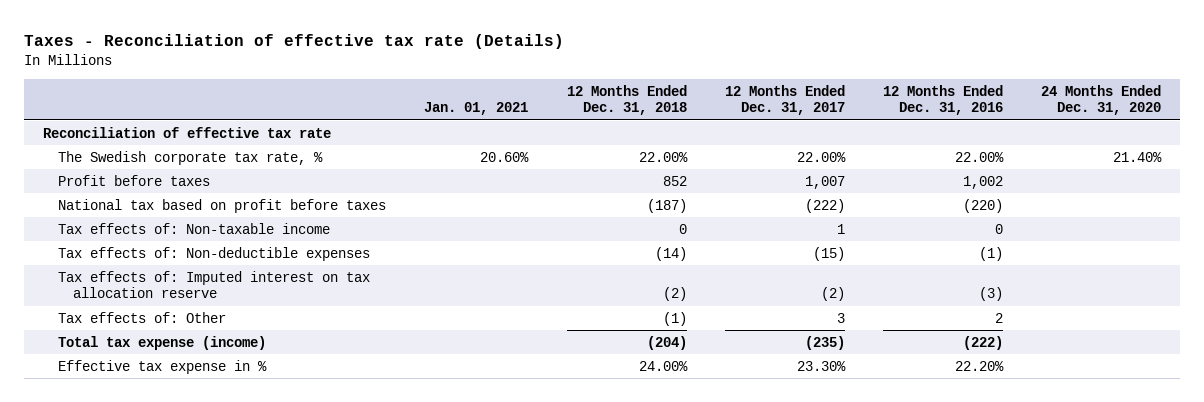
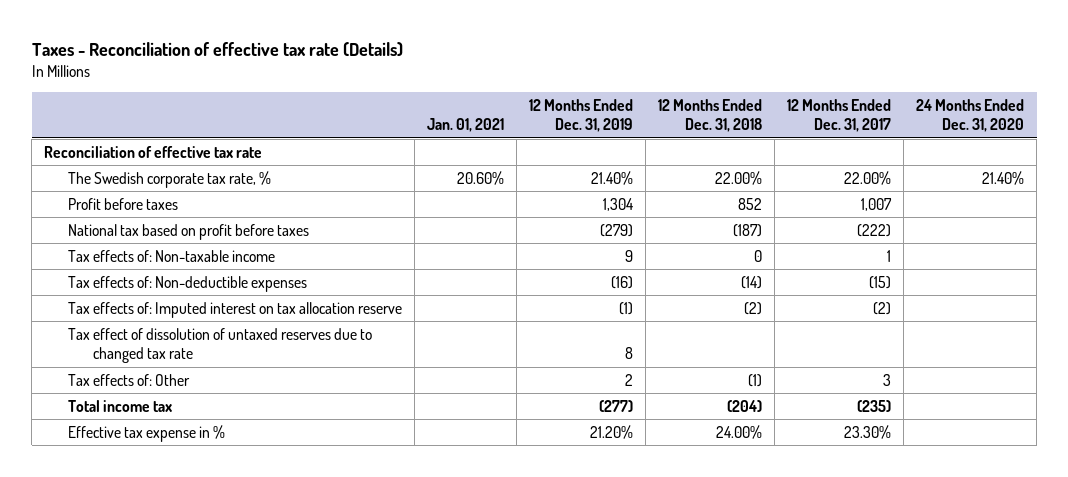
- | Jan. 01, 2021 | 12 Months Ended Dec. 31, 2018 | 12 Months Ended Dec. 31, 2017 | 12 Months Ended Dec. 31, 2016 | 24 Months Ended Dec. 31, 2020
+ | Jan. 01, 2021 | 12 Months Ended Dec. 31, 2019 | 12 Months Ended Dec. 31, 2018 | 12 Months Ended Dec. 31, 2017 | 24 Months Ended Dec. 31, 2020
+ Tax effect of dissolution of untaxed reserves due to changed tax rate | | 8 | | |
- Total tax expense (income) | | (204) | (235) | (222) |
+ Total income tax | | (277) | (204) | (235) |

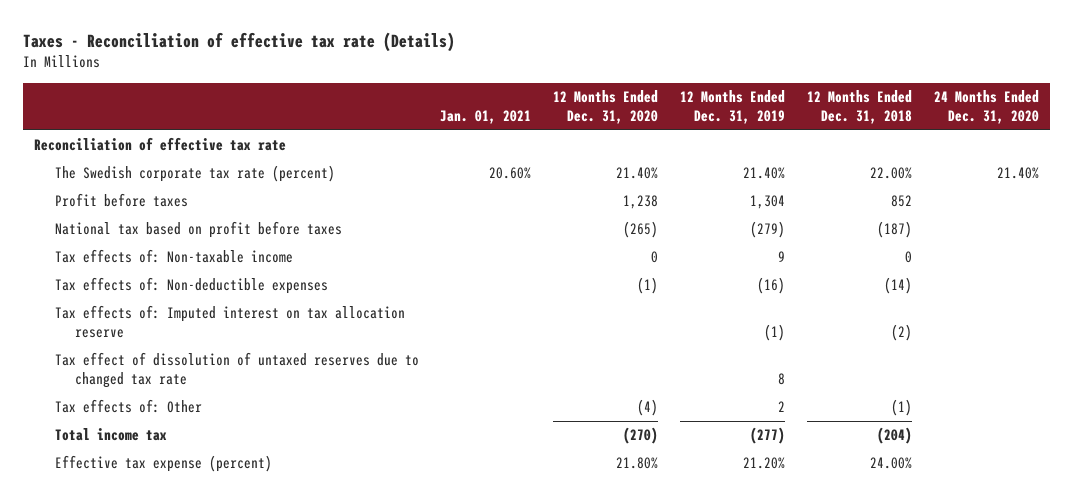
- | Jan. 01, 2021 | 12 Months Ended Dec. 31, 2019 | 12 Months Ended Dec. 31, 2018 | 12 Months Ended Dec. 31, 2017 | 24 Months Ended Dec. 31, 2020
+ | Jan. 01, 2021 | 12 Months Ended Dec. 31, 2020 | 12 Months Ended Dec. 31, 2019 | 12 Months Ended Dec. 31, 2018 | 24 Months Ended Dec. 31, 2020
- The Swedish corporate tax rate, % | 20.60% | 21.40% | 22.00% | 22.00% | 21.40%
+ The Swedish corporate tax rate (percent) | 20.60% | 21.40% | 21.40% | 22.00% | 21.40%
- Effective tax expense in % | | 21.20% | 24.00% | 23.30% |
+ Effective tax expense (percent) | | 21.80% | 21.20% | 24.00% |

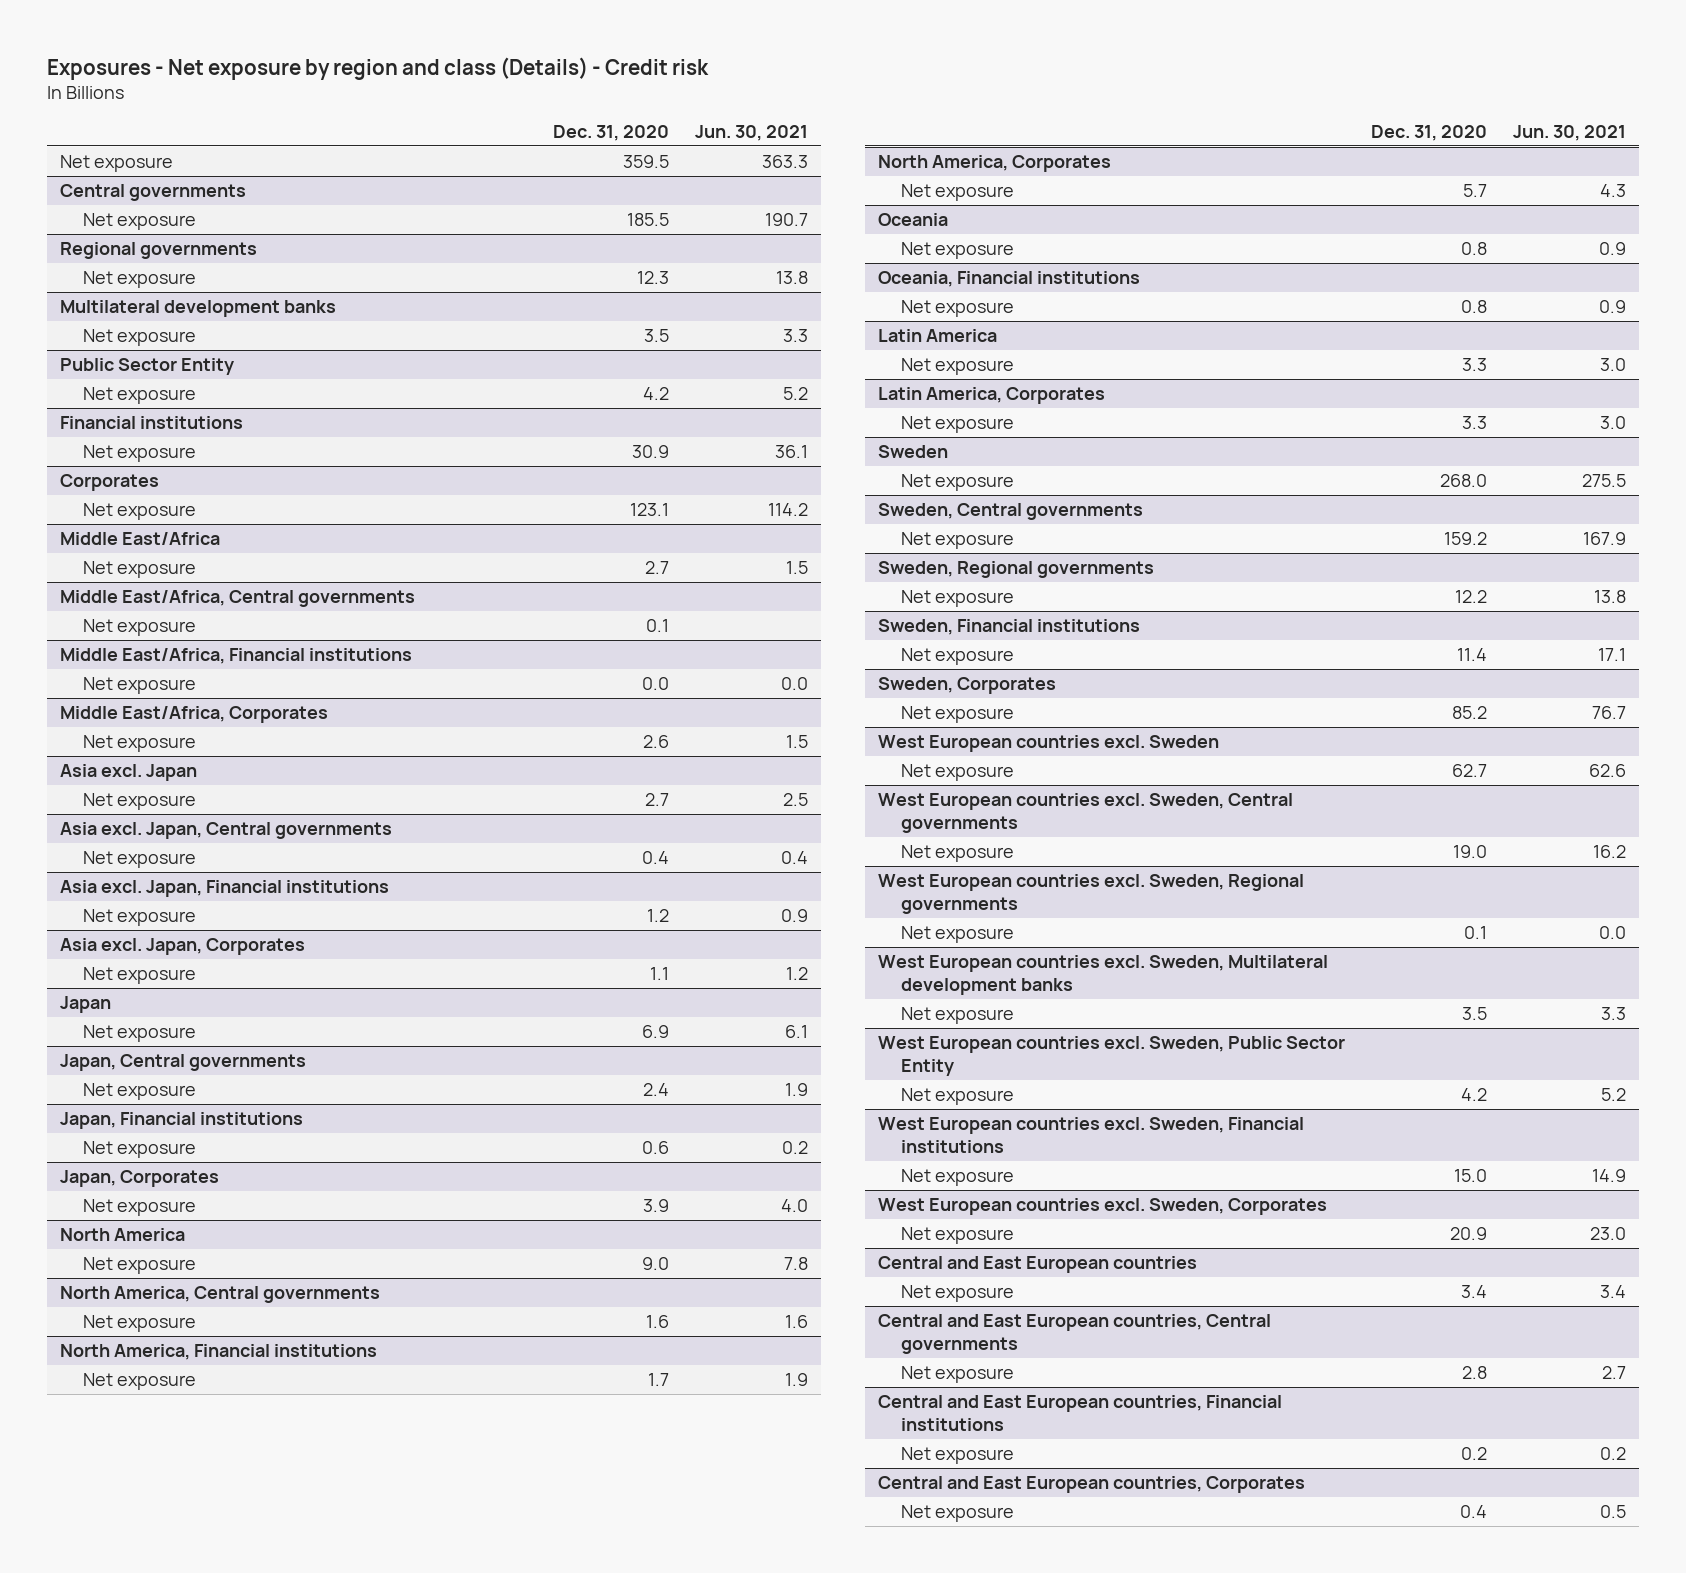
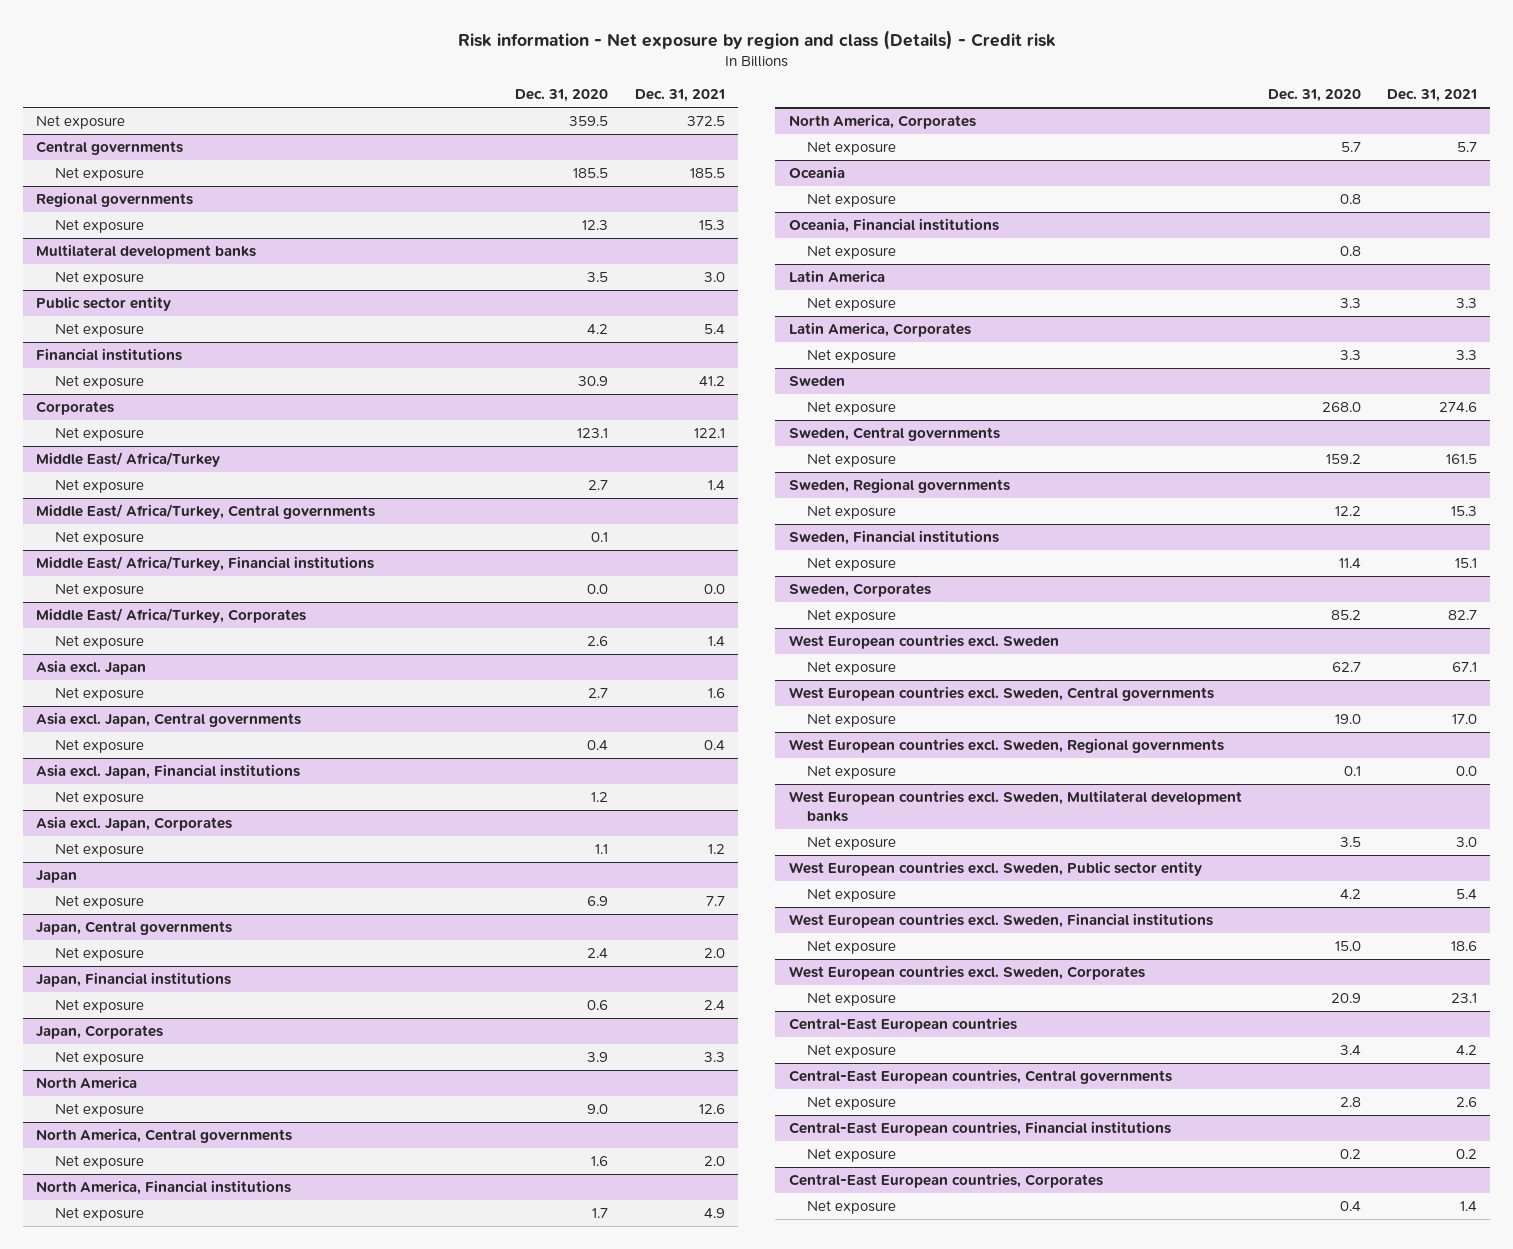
- Exposures - Net exposure by region and class (Details) - Credit risk
+ Risk information - Net exposure by region and class (Details) - Credit risk
- | Dec. 31, 2020 | Jun. 30, 2021
+ | Dec. 31, 2020 | Dec. 31, 2021
- Public Sector Entity
+ Public sector entity
- Middle East/Africa
+ Middle East/ Africa/Turkey
- Middle East/Africa, Central governments
+ Middle East/ Africa/Turkey, Central governments
- Middle East/Africa, Financial institutions
+ Middle East/ Africa/Turkey, Financial institutions
- Middle East/Africa, Corporates
+ Middle East/ Africa/Turkey, Corporates
- West European countries excl. Sweden, Public Sector Entity
+ West European countries excl. Sweden, Public sector entity
- Central and East European countries
+ Central-East European countries
- Central and East European countries, Central governments
+ Central-East European countries, Central governments
- Central and East European countries, Financial institutions
+ Central-East European countries, Financial institutions
- Central and East European countries, Corporates
+ Central-East European countries, Corporates

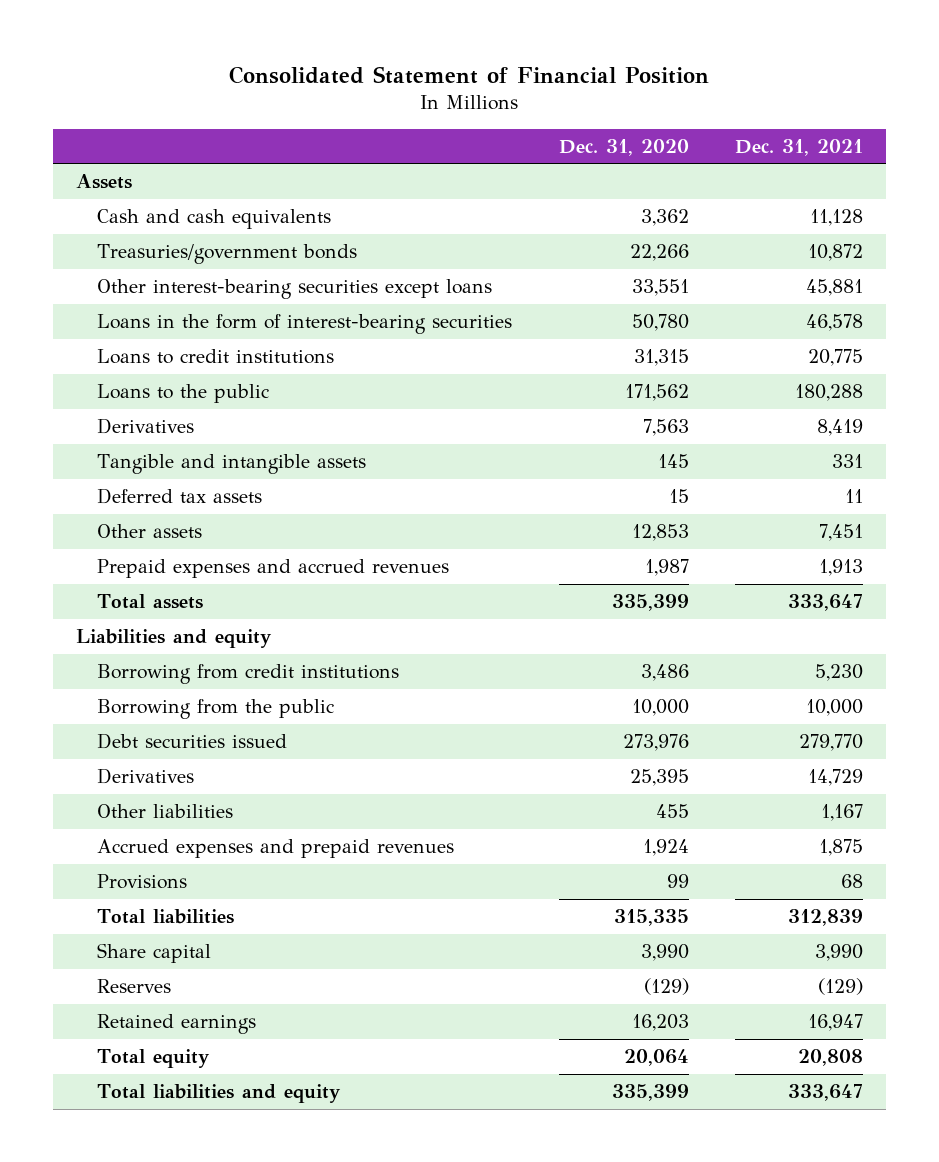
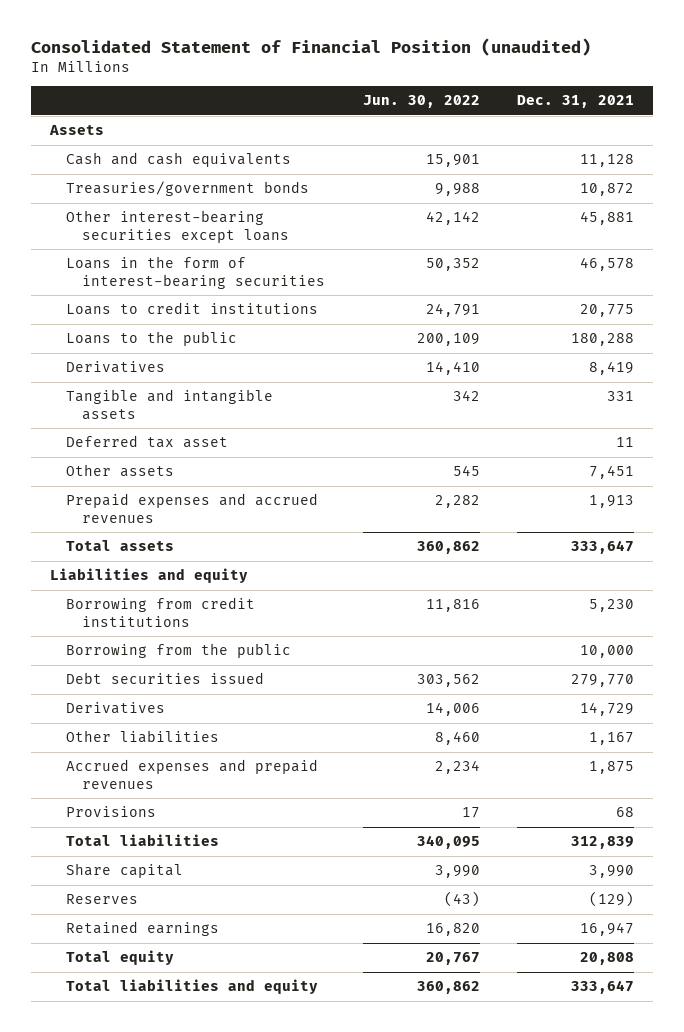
- Consolidated Statement of Financial Position
+ Consolidated Statement of Financial Position (unaudited)
- | Dec. 31, 2020 | Dec. 31, 2021
+ | Jun. 30, 2022 | Dec. 31, 2021
- Deferred tax assets | 15 | 11
+ Deferred tax asset | | 11

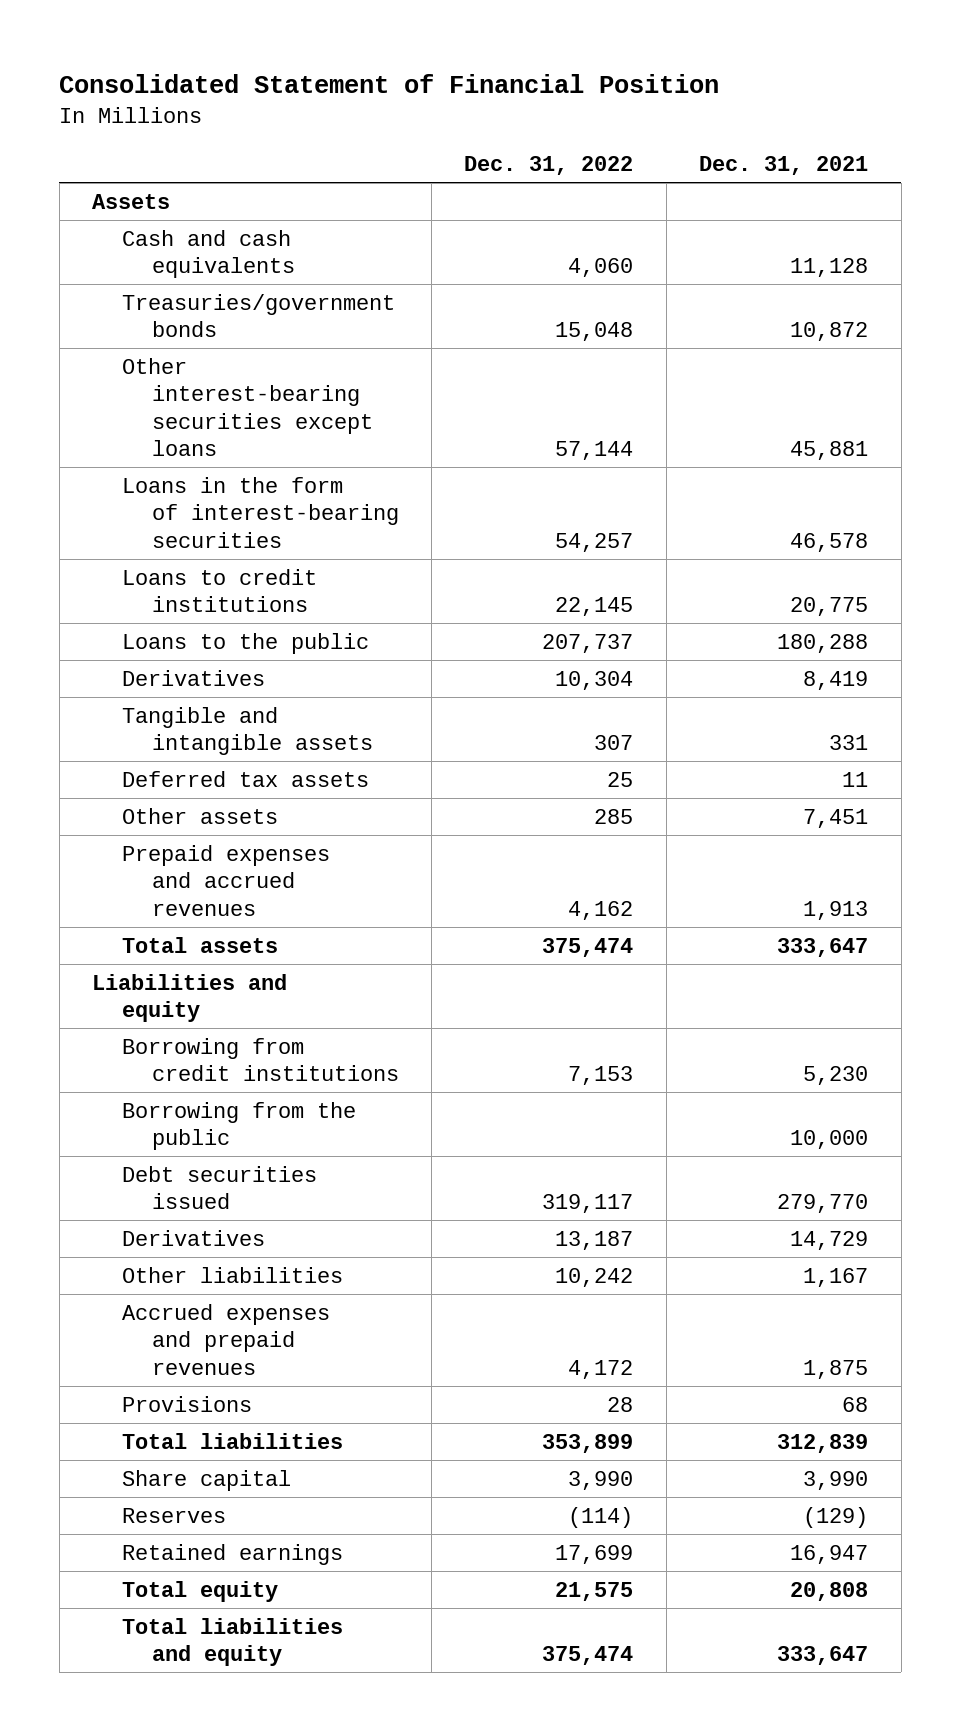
- Consolidated Statement of Financial Position (unaudited)
+ Consolidated Statement of Financial Position
- | Jun. 30, 2022 | Dec. 31, 2021
+ | Dec. 31, 2022 | Dec. 31, 2021
- Deferred tax asset | | 11
+ Deferred tax assets | 25 | 11

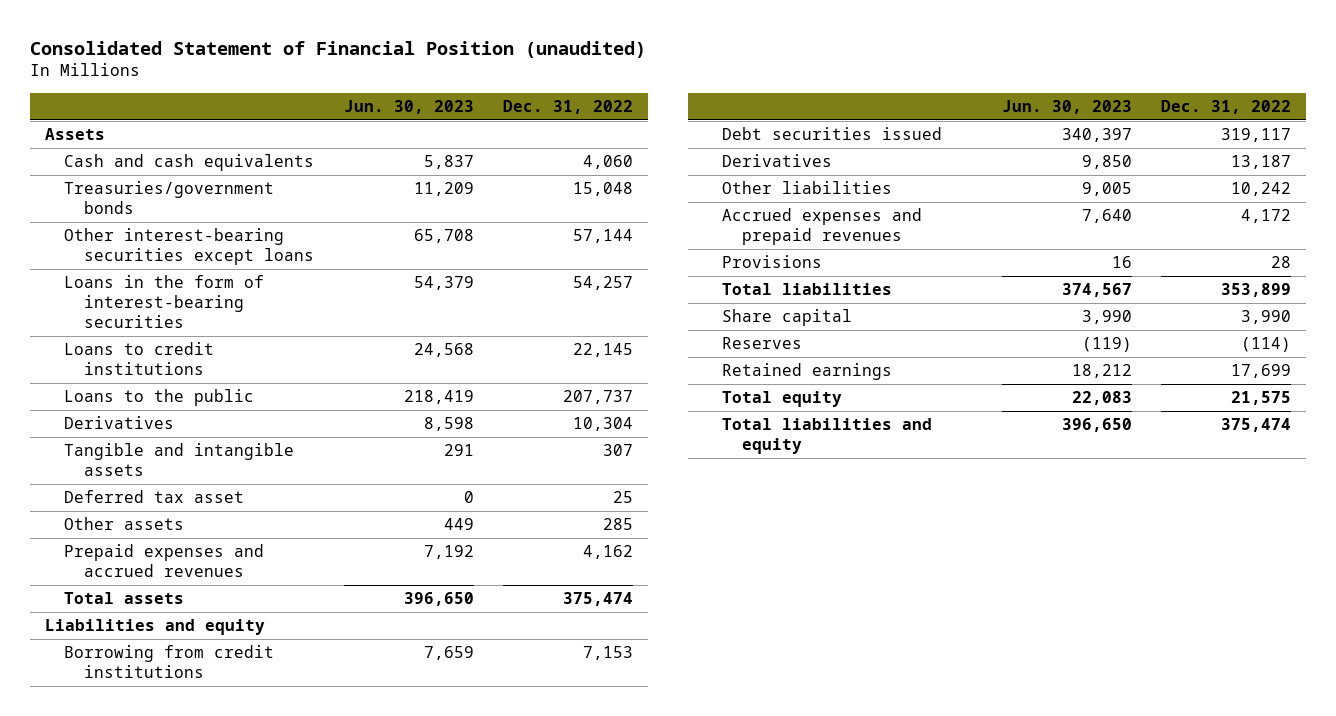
- Consolidated Statement of Financial Position
+ Consolidated Statement of Financial Position (unaudited)
- | Dec. 31, 2022 | Dec. 31, 2021
+ | Jun. 30, 2023 | Dec. 31, 2022
- Deferred tax assets | 25 | 11
+ Deferred tax asset | 0 | 25
- Borrowing from the public | | 10,000

